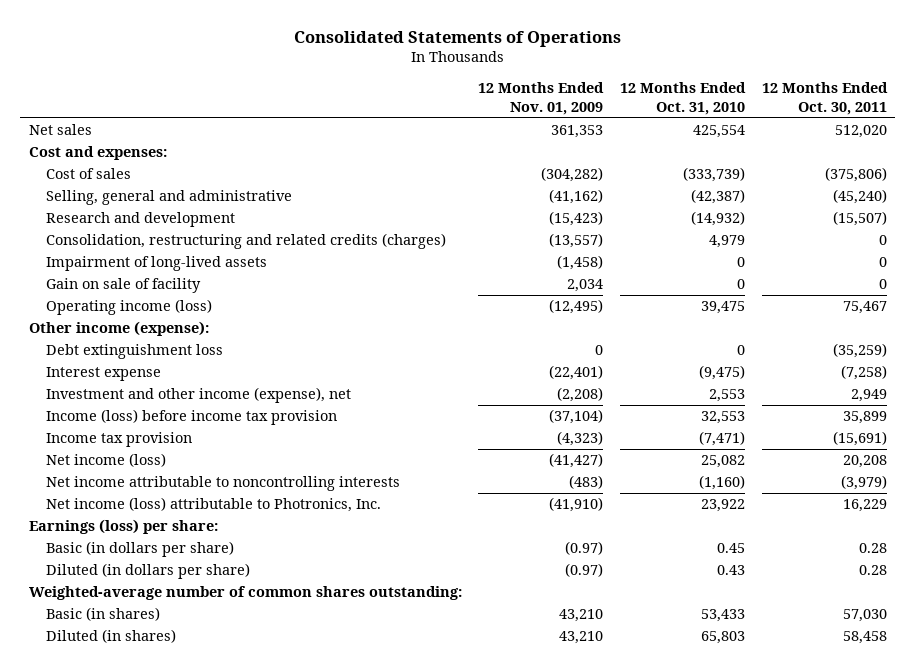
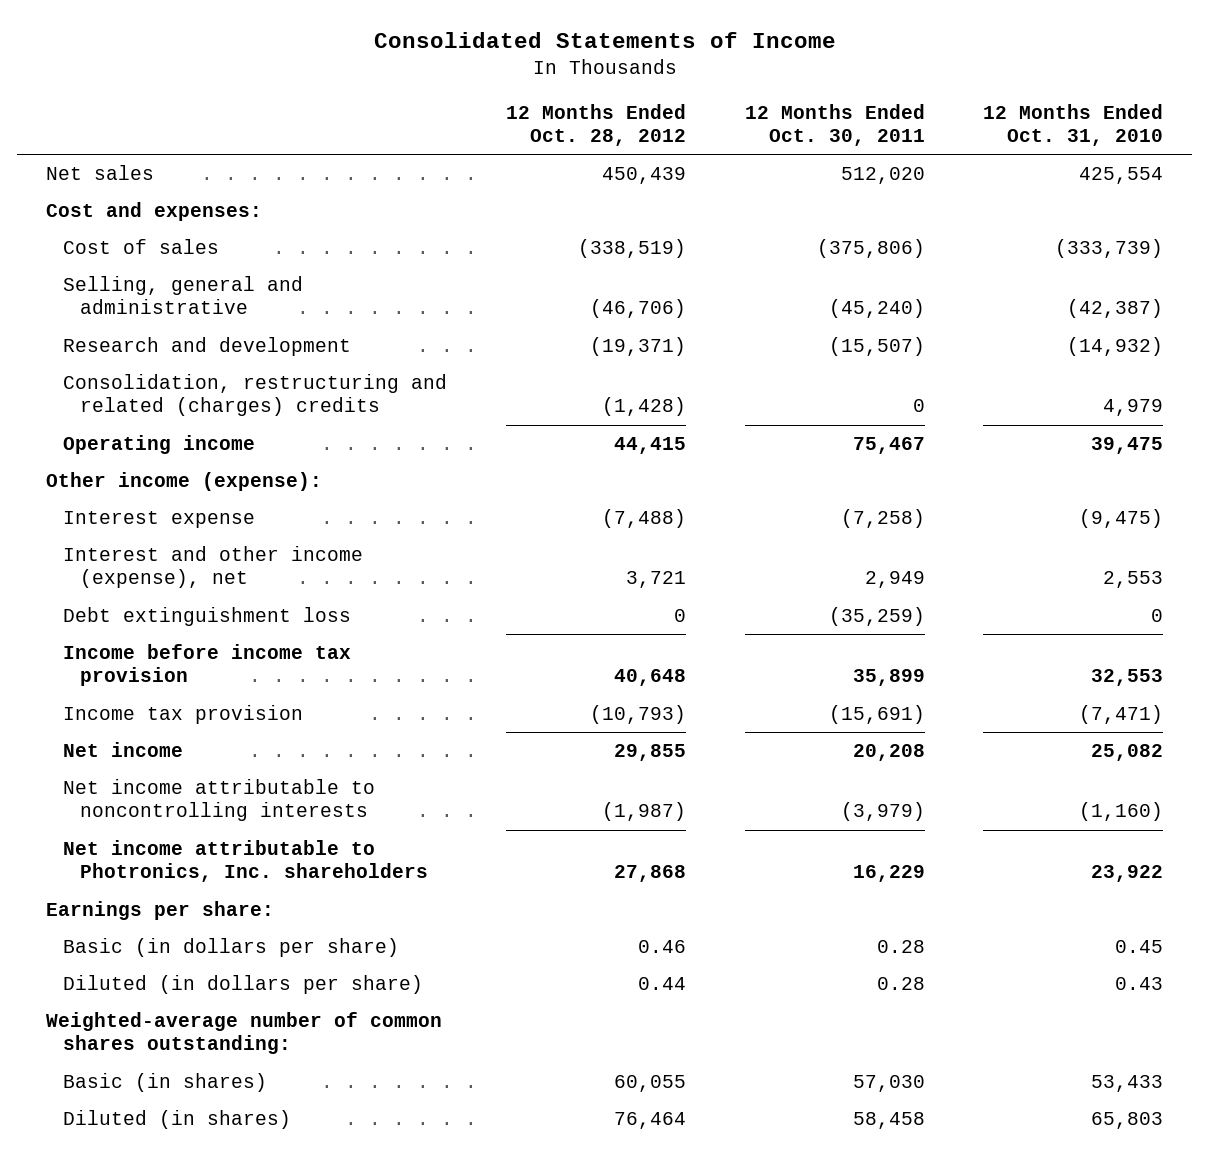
- Consolidated Statements of Operations
+ Consolidated Statements of Income
- | 12 Months Ended Nov. 01, 2009 | 12 Months Ended Oct. 31, 2010 | 12 Months Ended Oct. 30, 2011
+ | 12 Months Ended Oct. 28, 2012 | 12 Months Ended Oct. 30, 2011 | 12 Months Ended Oct. 31, 2010
- Consolidation, restructuring and related credits (charges) | (13,557) | 4,979 | 0
- Impairment of long-lived assets | (1,458) | 0 | 0
- Gain on sale of facility | 2,034 | 0 | 0
- Operating income (loss) | (12,495) | 39,475 | 75,467
+ Consolidation, restructuring and related (charges) credits | (1,428) | 0 | 4,979
+ Operating income | 44,415 | 75,467 | 39,475
- Investment and other income (expense), net | (2,208) | 2,553 | 2,949
- Income (loss) before income tax provision | (37,104) | 32,553 | 35,899
+ Interest and other income (expense), net | 3,721 | 2,949 | 2,553
moved down: Debt extinguishment loss | 0 | (35,259) | 0
+ Income before income tax provision | 40,648 | 35,899 | 32,553
- Net income (loss) | (41,427) | 25,082 | 20,208
+ Net income | 29,855 | 20,208 | 25,082
- Net income (loss) attributable to Photronics, Inc. | (41,910) | 23,922 | 16,229
- Earnings (loss) per share:
+ Net income attributable to Photronics, Inc. shareholders | 27,868 | 16,229 | 23,922
+ Earnings per share:

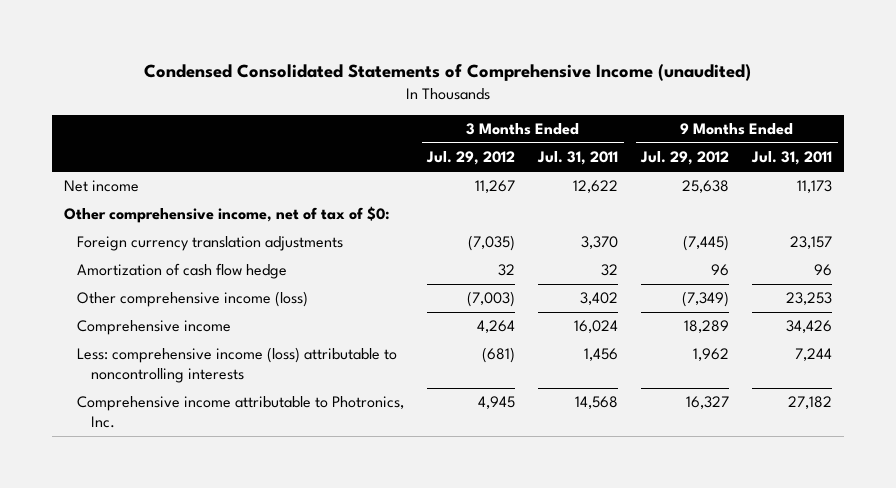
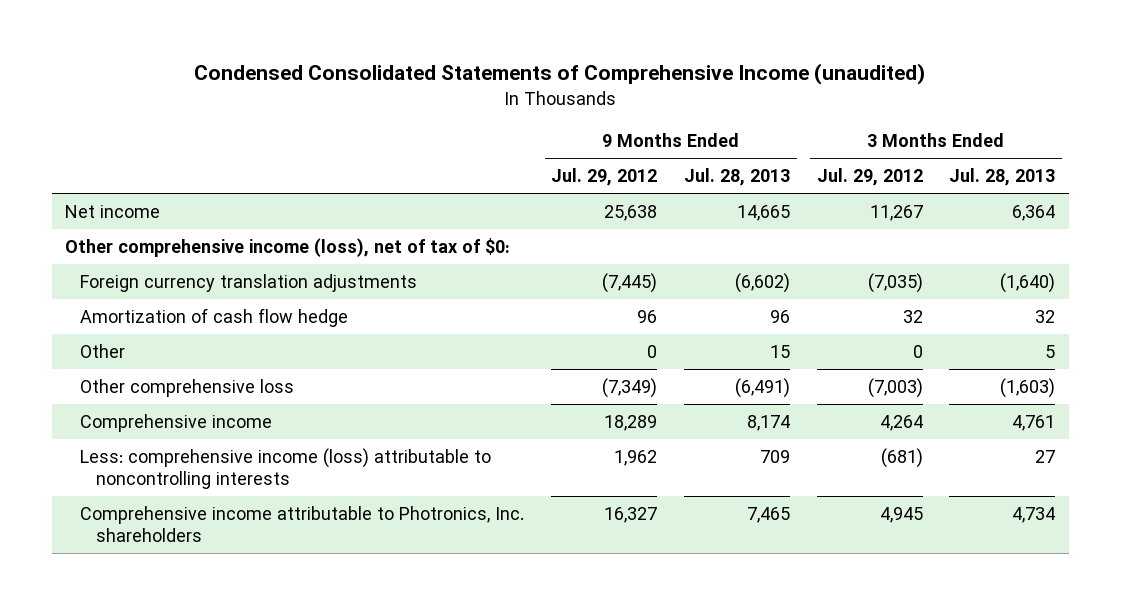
- | 3 Months Ended Jul. 29, 2012 | 3 Months Ended Jul. 31, 2011 | 9 Months Ended Jul. 29, 2012 | 9 Months Ended Jul. 31, 2011
+ | 9 Months Ended Jul. 29, 2012 | 9 Months Ended Jul. 28, 2013 | 3 Months Ended Jul. 29, 2012 | 3 Months Ended Jul. 28, 2013
- Other comprehensive income, net of tax of $0:
+ Other comprehensive income (loss), net of tax of $0:
- Other comprehensive income (loss) | (7,003) | 3,402 | (7,349) | 23,253
+ Other | 0 | 15 | 0 | 5
+ Other comprehensive loss | (7,349) | (6,491) | (7,003) | (1,603)
- Comprehensive income attributable to Photronics, Inc. | 4,945 | 14,568 | 16,327 | 27,182
+ Comprehensive income attributable to Photronics, Inc. shareholders | 16,327 | 7,465 | 4,945 | 4,734

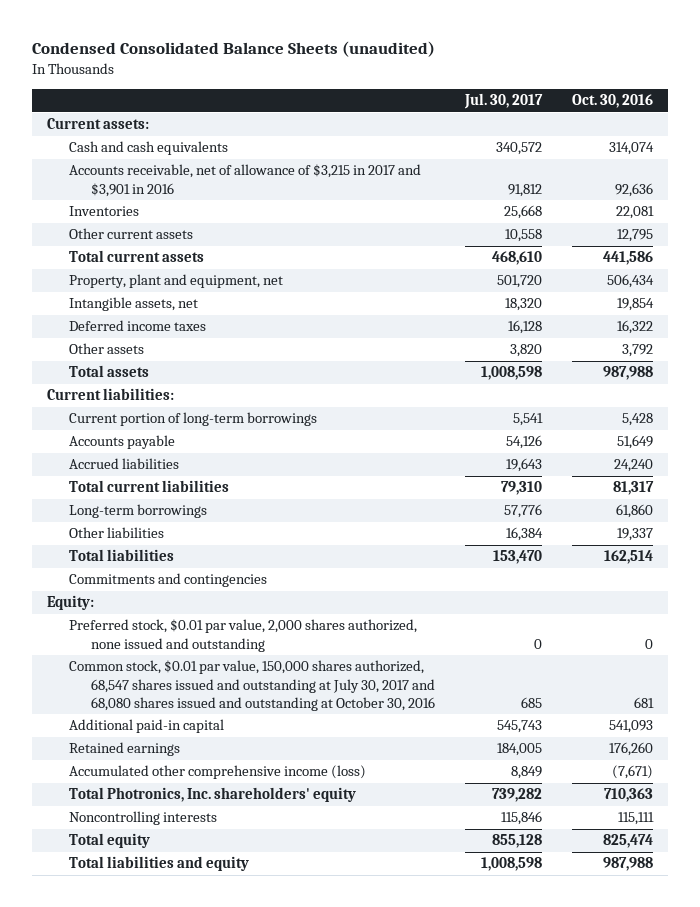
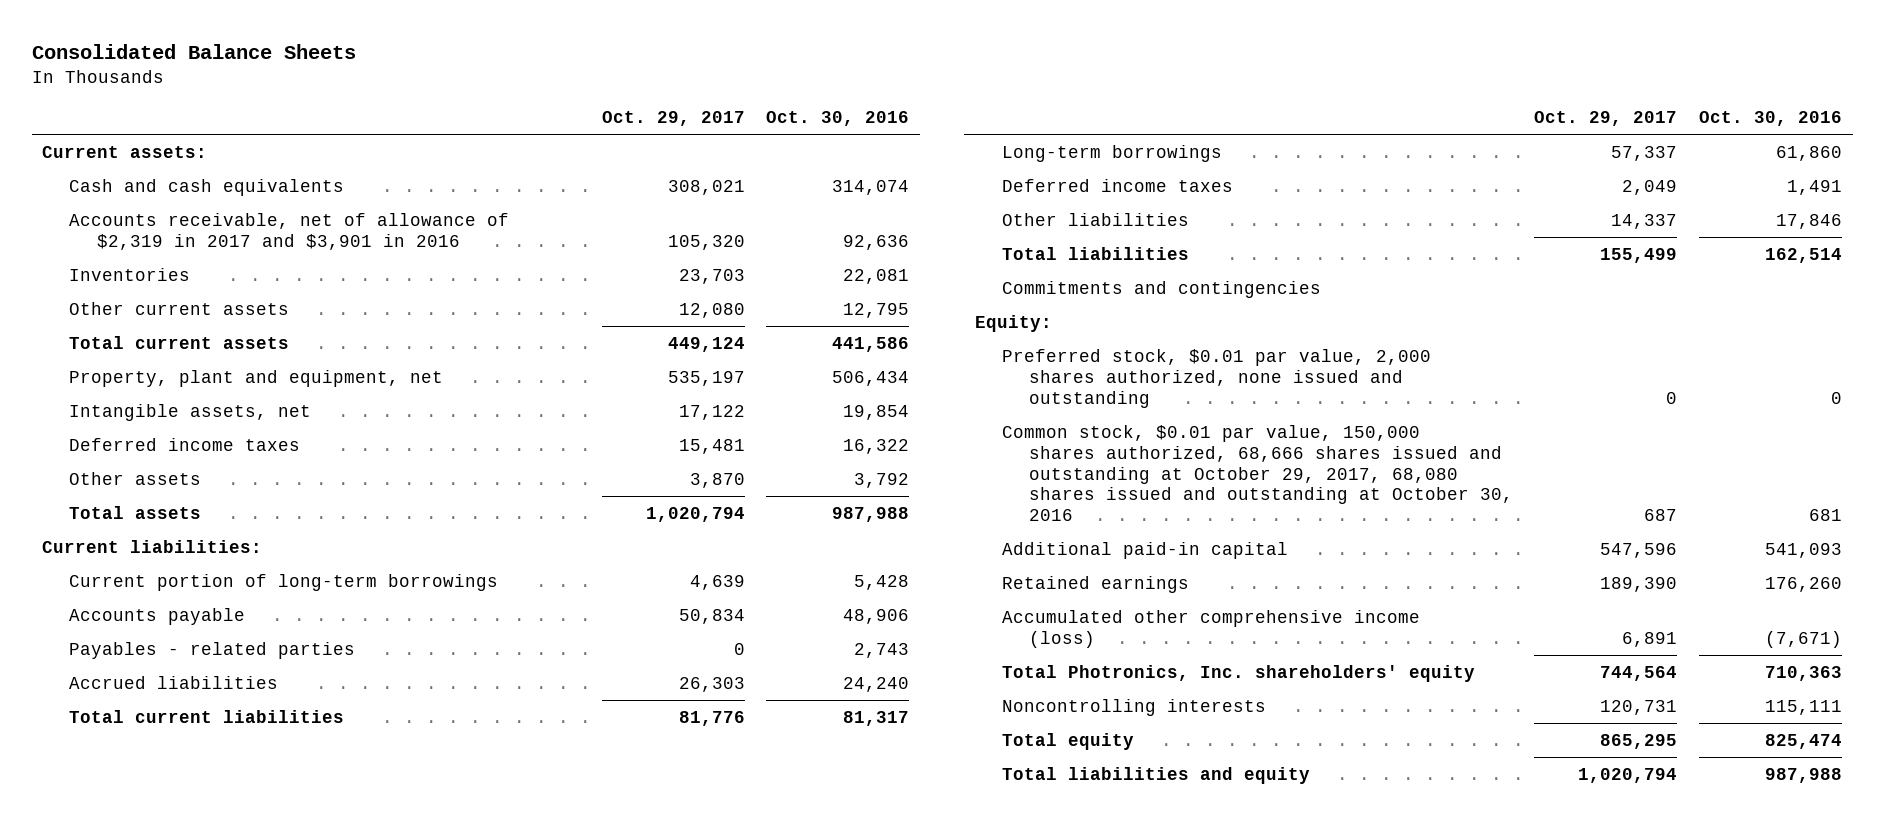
- Condensed Consolidated Balance Sheets (unaudited)
+ Consolidated Balance Sheets
- | Jul. 30, 2017 | Oct. 30, 2016
+ | Oct. 29, 2017 | Oct. 30, 2016
- Accounts receivable, net of allowance of $3,215 in 2017 and $3,901 in 2016 | 91,812 | 92,636
+ Accounts receivable, net of allowance of $2,319 in 2017 and $3,901 in 2016 | 105,320 | 92,636
- Accounts payable | 54,126 | 51,649
+ Accounts payable | 50,834 | 48,906
+ Payables - related parties | 0 | 2,743
- Other liabilities | 16,384 | 19,337
+ Deferred income taxes | 2,049 | 1,491
+ Other liabilities | 14,337 | 17,846
- Common stock, $0.01 par value, 150,000 shares authorized, 68,547 shares issued and outstanding at July 30, 2017 and 68,080 shares issued and outstanding at October 30, 2016 | 685 | 681
+ Common stock, $0.01 par value, 150,000 shares authorized, 68,666 shares issued and outstanding at October 29, 2017, 68,080 shares issued and outstanding at October 30, 2016 | 687 | 681

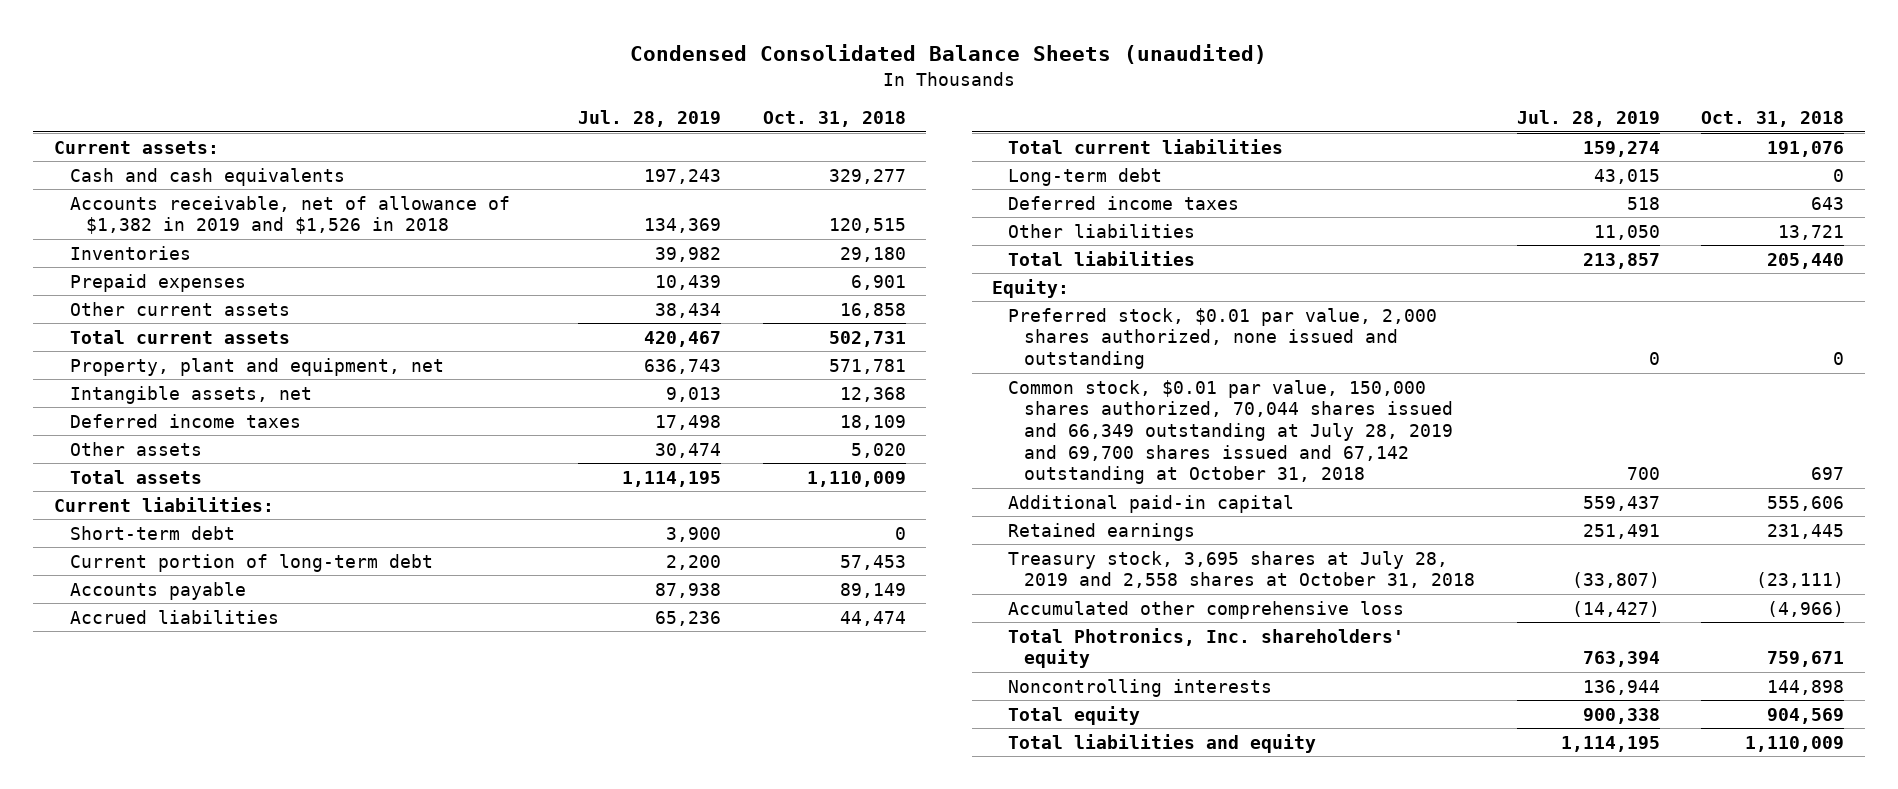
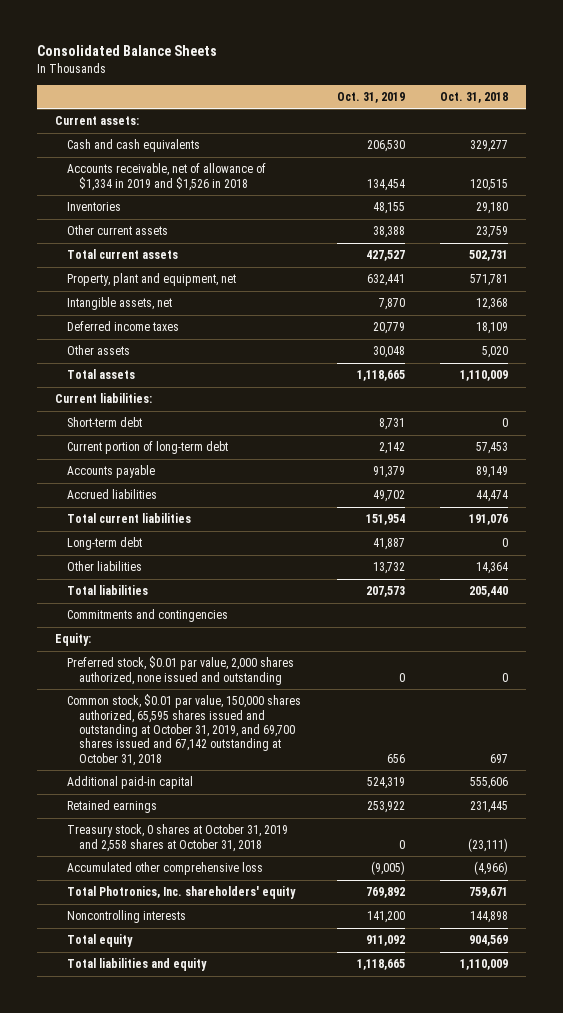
- Condensed Consolidated Balance Sheets (unaudited)
+ Consolidated Balance Sheets
- | Jul. 28, 2019 | Oct. 31, 2018
+ | Oct. 31, 2019 | Oct. 31, 2018
- Accounts receivable, net of allowance of $1,382 in 2019 and $1,526 in 2018 | 134,369 | 120,515
+ Accounts receivable, net of allowance of $1,334 in 2019 and $1,526 in 2018 | 134,454 | 120,515
- Prepaid expenses | 10,439 | 6,901
- Other current assets | 38,434 | 16,858
+ Other current assets | 38,388 | 23,759
- Deferred income taxes | 518 | 643
- Other liabilities | 11,050 | 13,721
+ Other liabilities | 13,732 | 14,364
+ Commitments and contingencies
- Common stock, $0.01 par value, 150,000 shares authorized, 70,044 shares issued and 66,349 outstanding at July 28, 2019 and 69,700 shares issued and 67,142 outstanding at October 31, 2018 | 700 | 697
+ Common stock, $0.01 par value, 150,000 shares authorized, 65,595 shares issued and outstanding at October 31, 2019, and 69,700 shares issued and 67,142 outstanding at October 31, 2018 | 656 | 697
- Treasury stock, 3,695 shares at July 28, 2019 and 2,558 shares at October 31, 2018 | (33,807) | (23,111)
+ Treasury stock, 0 shares at October 31, 2019 and 2,558 shares at October 31, 2018 | 0 | (23,111)

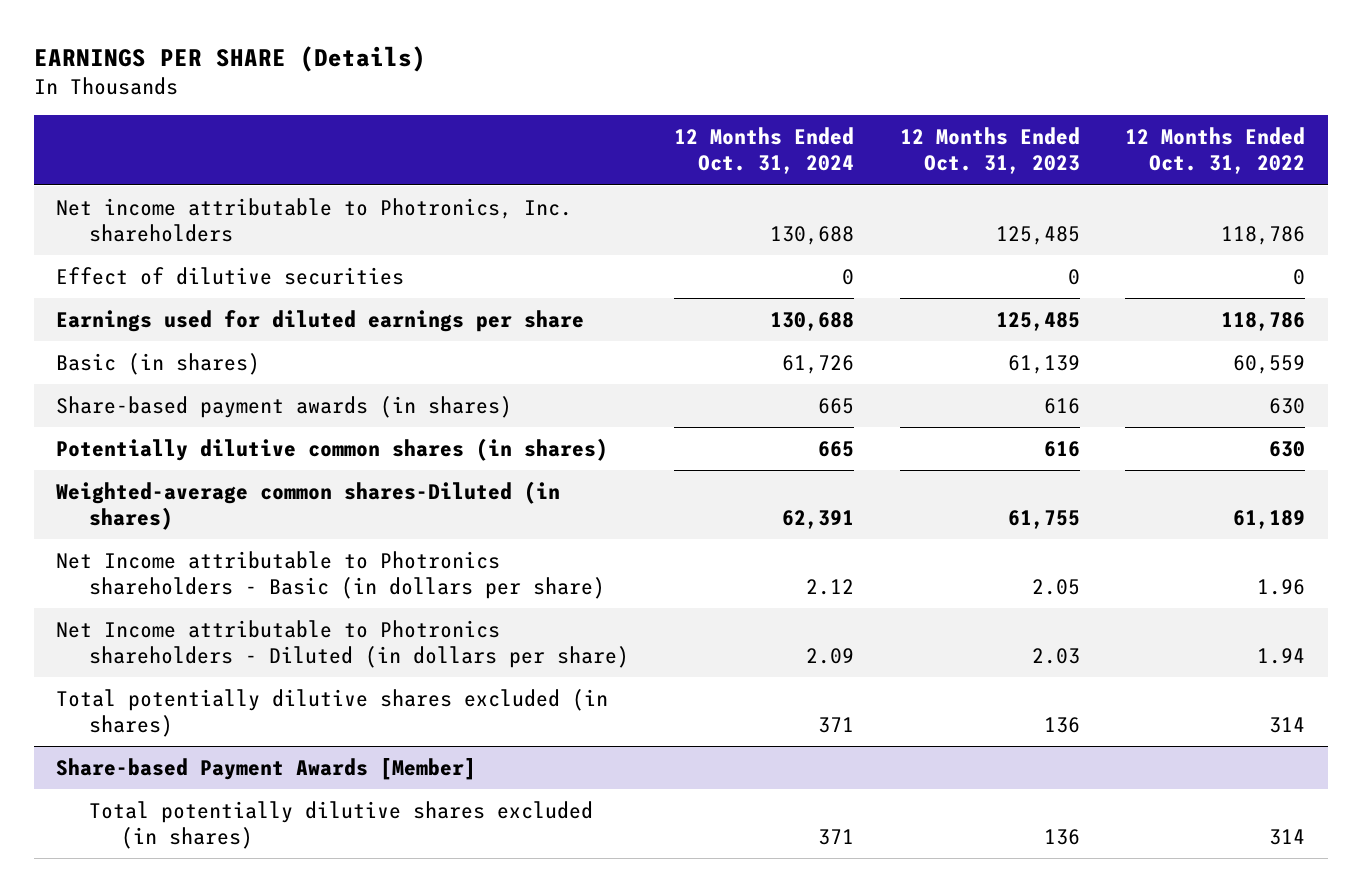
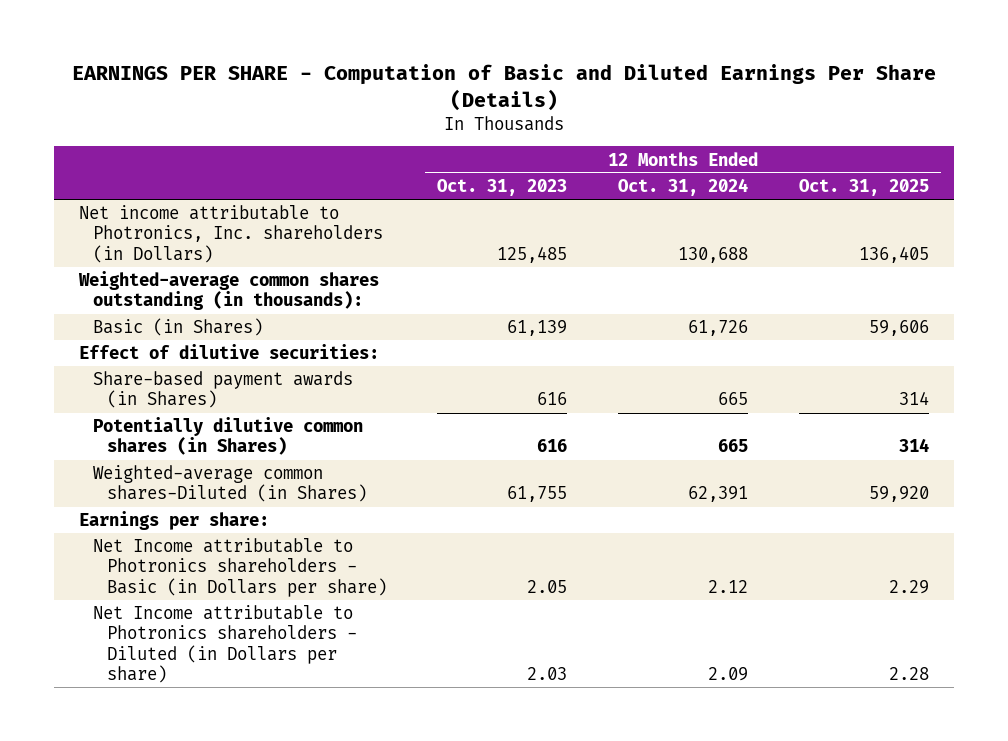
- EARNINGS PER SHARE (Details)
+ EARNINGS PER SHARE - Computation of Basic and Diluted Earnings Per Share (Details)
- | 12 Months Ended Oct. 31, 2024 | 12 Months Ended Oct. 31, 2023 | 12 Months Ended Oct. 31, 2022
+ | 12 Months Ended Oct. 31, 2023 | 12 Months Ended Oct. 31, 2024 | 12 Months Ended Oct. 31, 2025
- Net income attributable to Photronics, Inc. shareholders | 130,688 | 125,485 | 118,786
- Effect of dilutive securities | 0 | 0 | 0
- Earnings used for diluted earnings per share | 130,688 | 125,485 | 118,786
- Basic (in shares) | 61,726 | 61,139 | 60,559
- Share-based payment awards (in shares) | 665 | 616 | 630
- Potentially dilutive common shares (in shares) | 665 | 616 | 630
- Weighted-average common shares-Diluted (in shares) | 62,391 | 61,755 | 61,189
- Net Income attributable to Photronics shareholders - Basic (in dollars per share) | 2.12 | 2.05 | 1.96
- Net Income attributable to Photronics shareholders - Diluted (in dollars per share) | 2.09 | 2.03 | 1.94
- Total potentially dilutive shares excluded (in shares) | 371 | 136 | 314
- Share-based Payment Awards [Member]
- Total potentially dilutive shares excluded (in shares) | 371 | 136 | 314
+ Net income attributable to Photronics, Inc. shareholders (in Dollars) | 125,485 | 130,688 | 136,405
+ Weighted-average common shares outstanding (in thousands):
+ Basic (in Shares) | 61,139 | 61,726 | 59,606
+ Effect of dilutive securities:
+ Share-based payment awards (in Shares) | 616 | 665 | 314
+ Potentially dilutive common shares (in Shares) | 616 | 665 | 314
+ Weighted-average common shares-Diluted (in Shares) | 61,755 | 62,391 | 59,920
+ Earnings per share:
+ Net Income attributable to Photronics shareholders - Basic (in Dollars per share) | 2.05 | 2.12 | 2.29
+ Net Income attributable to Photronics shareholders - Diluted (in Dollars per share) | 2.03 | 2.09 | 2.28

